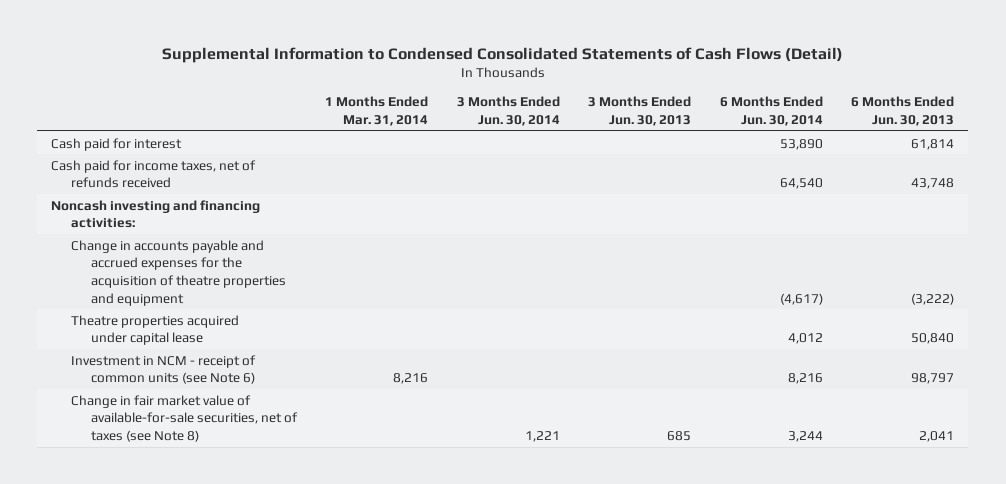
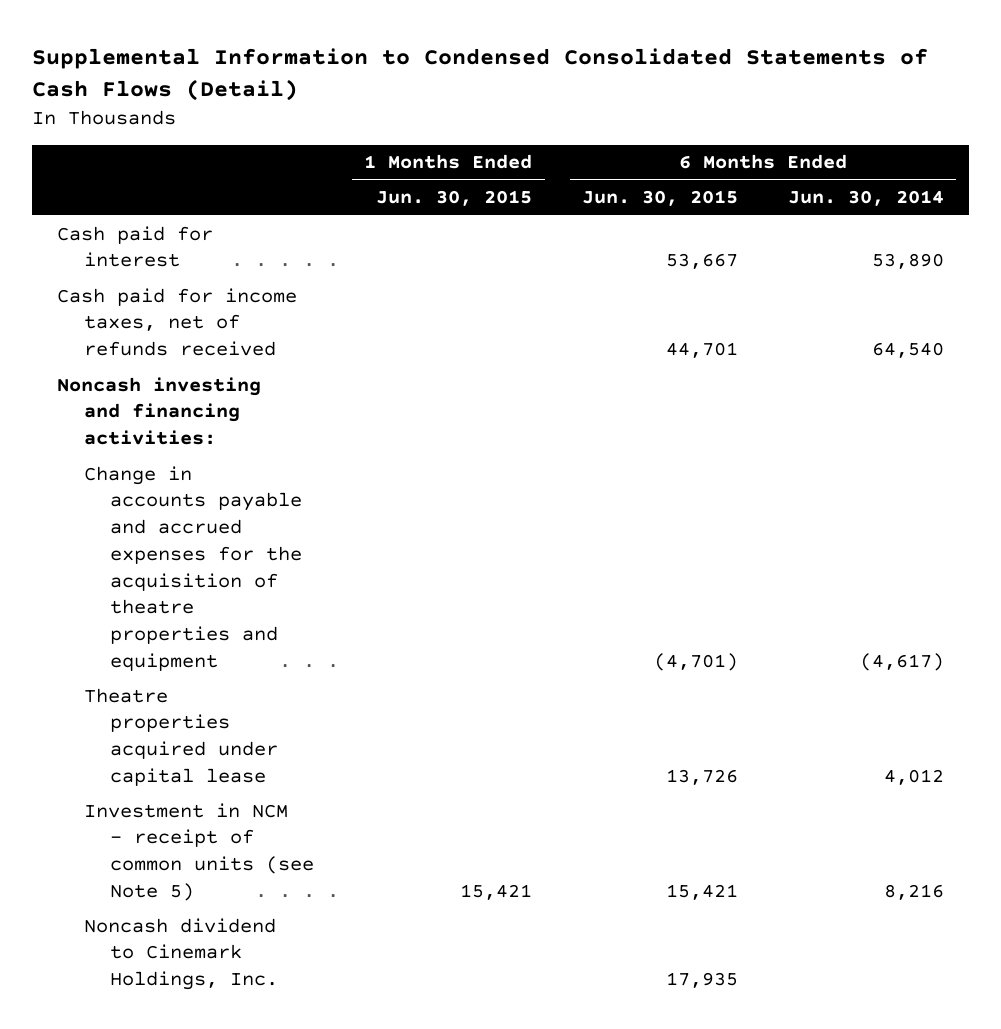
- | 1 Months Ended Mar. 31, 2014 | 3 Months Ended Jun. 30, 2014 | 3 Months Ended Jun. 30, 2013 | 6 Months Ended Jun. 30, 2014 | 6 Months Ended Jun. 30, 2013
+ | 1 Months Ended Jun. 30, 2015 | 6 Months Ended Jun. 30, 2015 | 6 Months Ended Jun. 30, 2014
- Investment in NCM - receipt of common units (see Note 6) | 8,216 | | | 8,216 | 98,797
- Change in fair market value of available-for-sale securities, net of taxes (see Note 8) | | 1,221 | 685 | 3,244 | 2,041
+ Investment in NCM - receipt of common units (see Note 5) | 15,421 | 15,421 | 8,216
+ Noncash dividend to Cinemark Holdings, Inc. | | 17,935 |

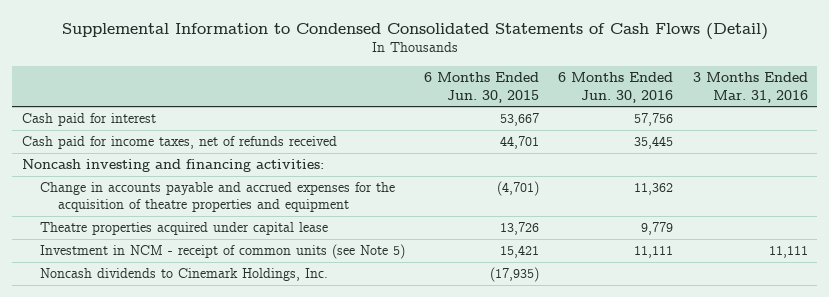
- | 1 Months Ended Jun. 30, 2015 | 6 Months Ended Jun. 30, 2015 | 6 Months Ended Jun. 30, 2014
+ | 6 Months Ended Jun. 30, 2015 | 6 Months Ended Jun. 30, 2016 | 3 Months Ended Mar. 31, 2016
- Noncash dividend to Cinemark Holdings, Inc. | | 17,935 |
+ Noncash dividends to Cinemark Holdings, Inc. | (17,935) | |

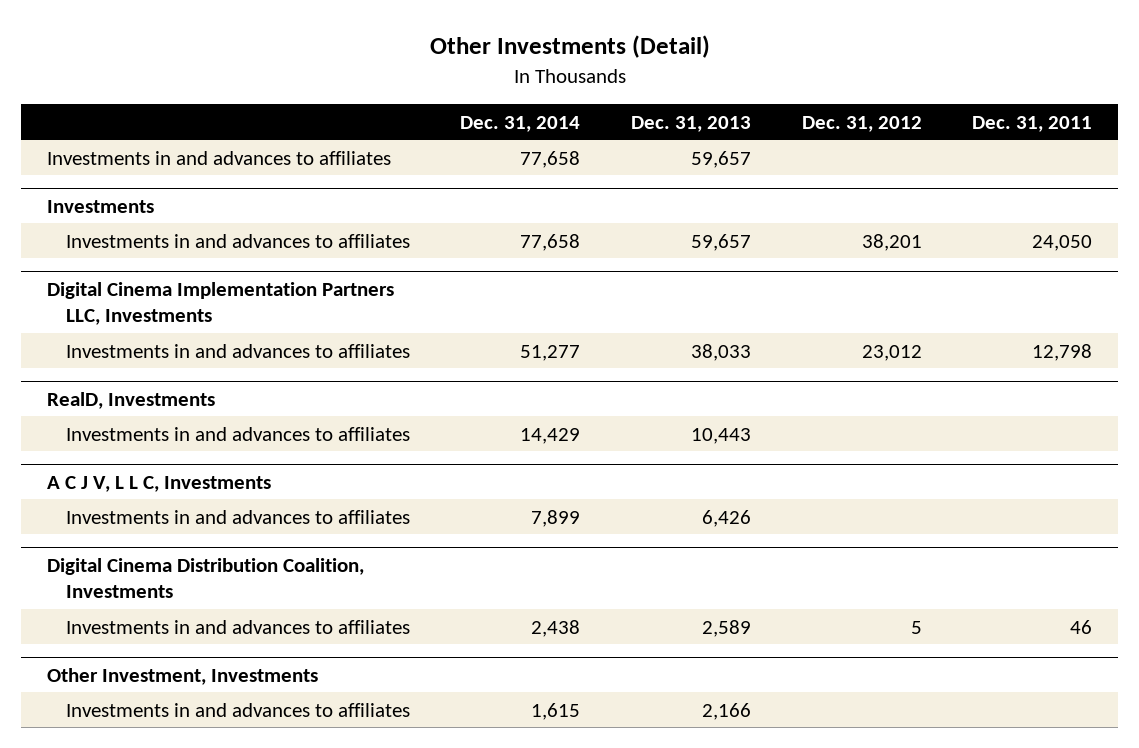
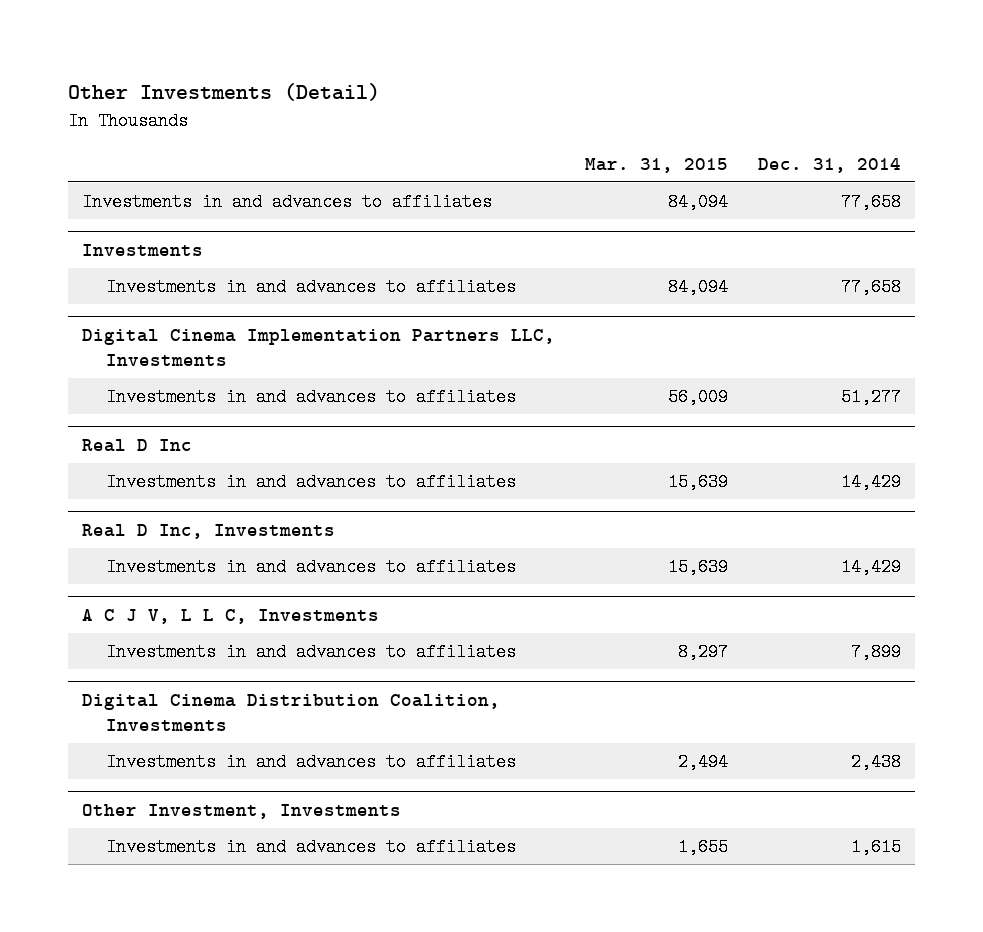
- | Dec. 31, 2014 | Dec. 31, 2013 | Dec. 31, 2012 | Dec. 31, 2011
+ | Mar. 31, 2015 | Dec. 31, 2014
- RealD, Investments
+ Real D Inc
+ Real D Inc, Investments
+ Investments in and advances to affiliates | 15,639 | 14,429

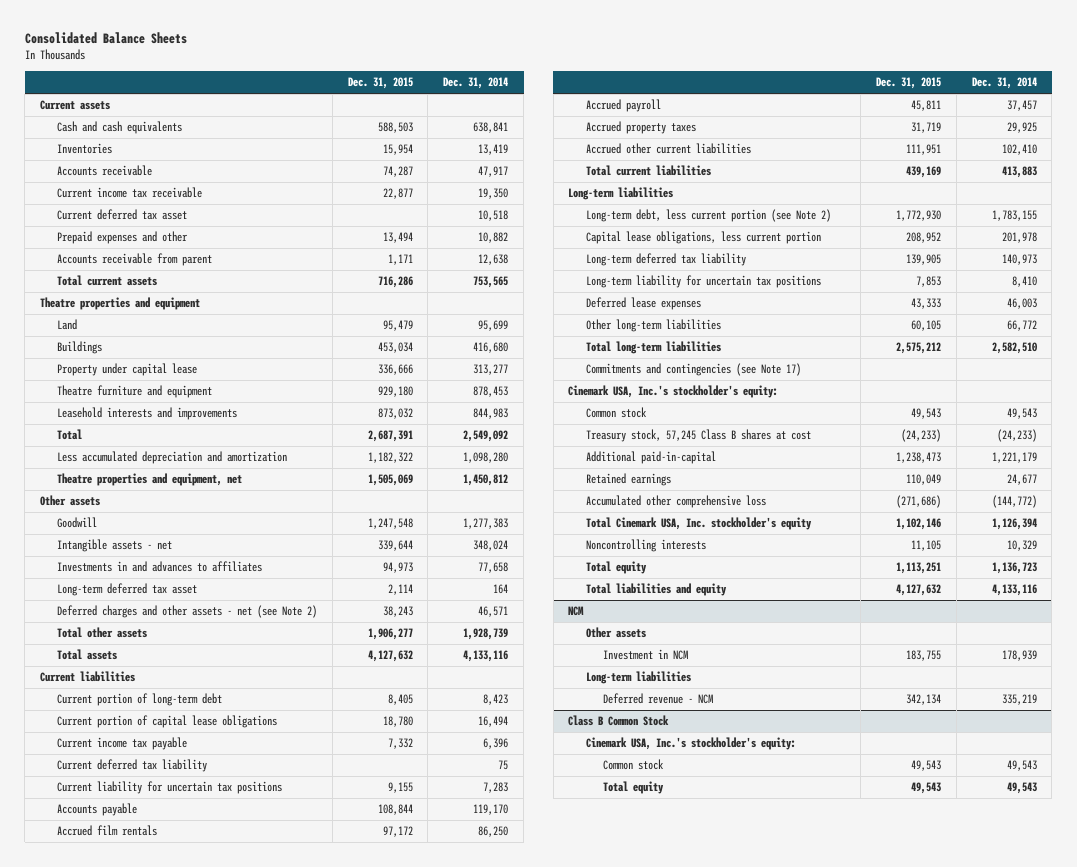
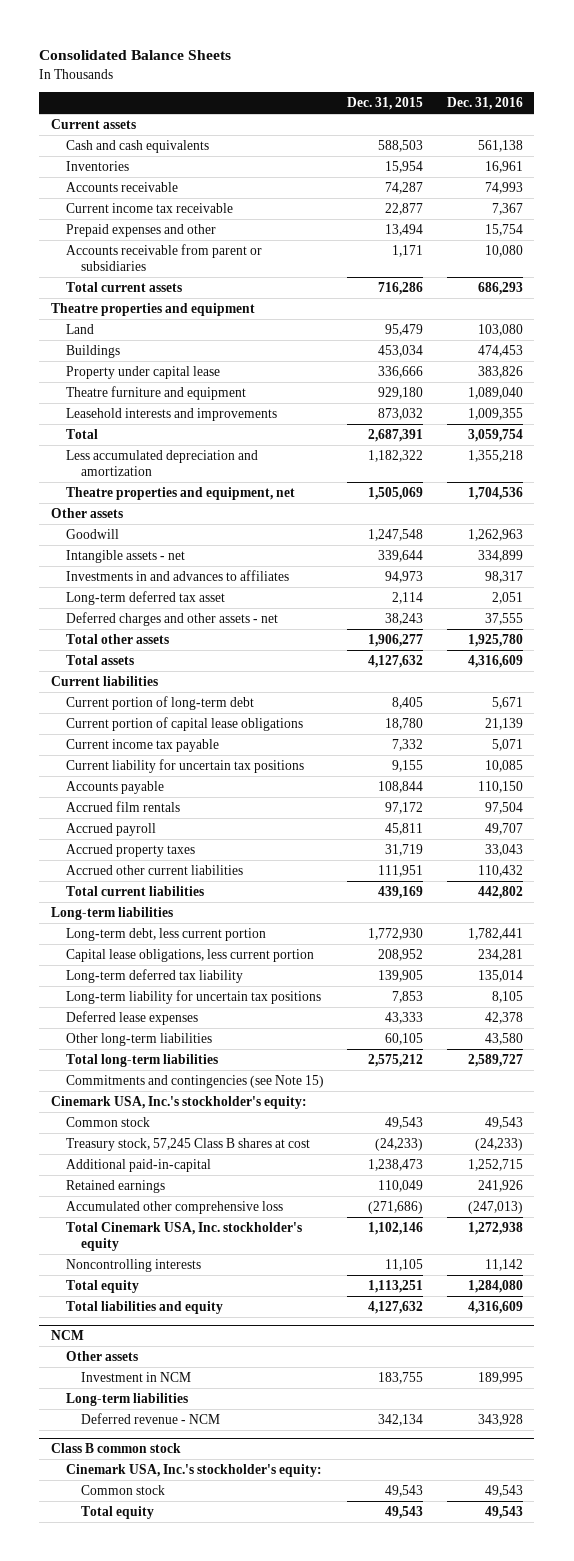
- | Dec. 31, 2015 | Dec. 31, 2014
+ | Dec. 31, 2015 | Dec. 31, 2016
- Current deferred tax asset | | 10,518
- Accounts receivable from parent | 1,171 | 12,638
+ Accounts receivable from parent or subsidiaries | 1,171 | 10,080
- Deferred charges and other assets - net (see Note 2) | 38,243 | 46,571
+ Deferred charges and other assets - net | 38,243 | 37,555
- Current deferred tax liability | | 75
- Long-term debt, less current portion (see Note 2) | 1,772,930 | 1,783,155
+ Long-term debt, less current portion | 1,772,930 | 1,782,441
- Commitments and contingencies (see Note 17)
+ Commitments and contingencies (see Note 15)
- Class B Common Stock
+ Class B common stock

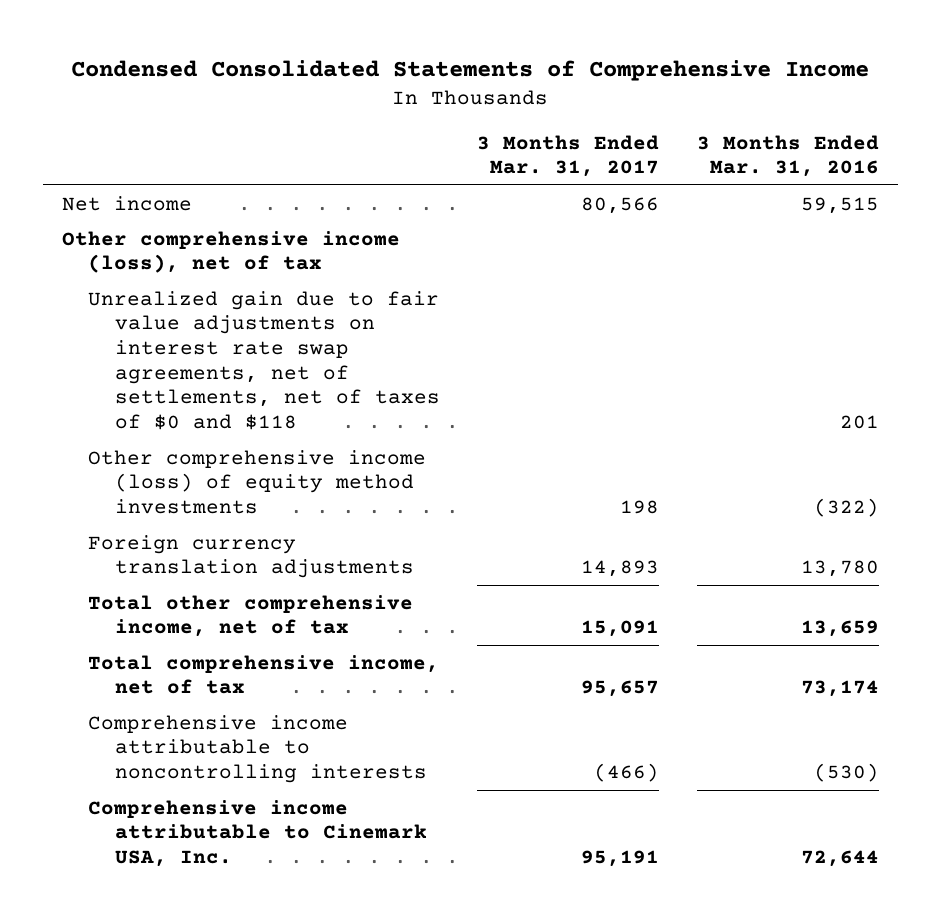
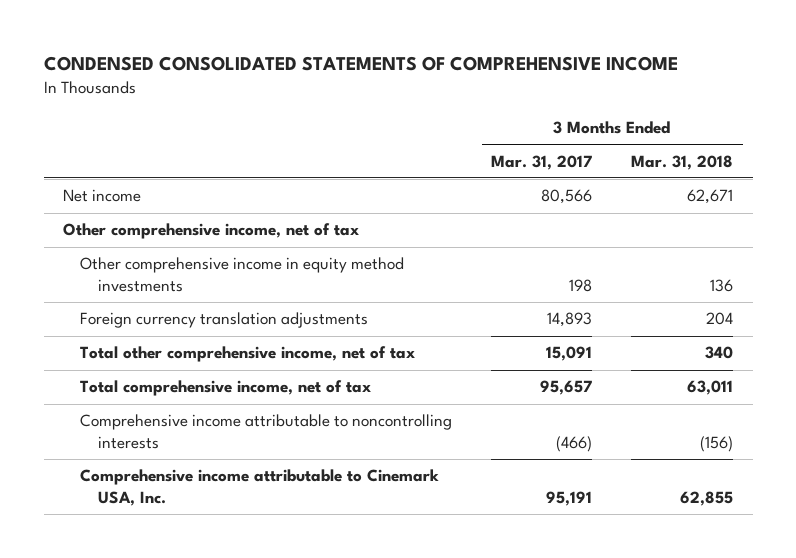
- Condensed Consolidated Statements of Comprehensive Income
+ CONDENSED CONSOLIDATED STATEMENTS OF COMPREHENSIVE INCOME
- | 3 Months Ended Mar. 31, 2017 | 3 Months Ended Mar. 31, 2016
+ | 3 Months Ended Mar. 31, 2017 | 3 Months Ended Mar. 31, 2018
- Other comprehensive income (loss), net of tax
- Unrealized gain due to fair value adjustments on interest rate swap agreements, net of settlements, net of taxes of $0 and $118 | | 201
- Other comprehensive income (loss) of equity method investments | 198 | (322)
+ Other comprehensive income, net of tax
+ Other comprehensive income in equity method investments | 198 | 136

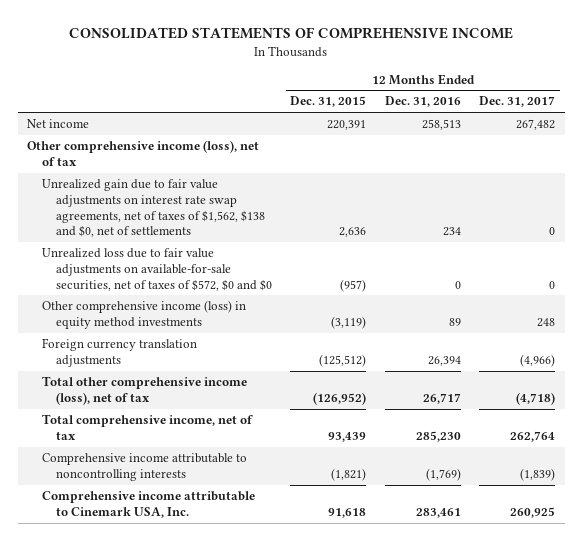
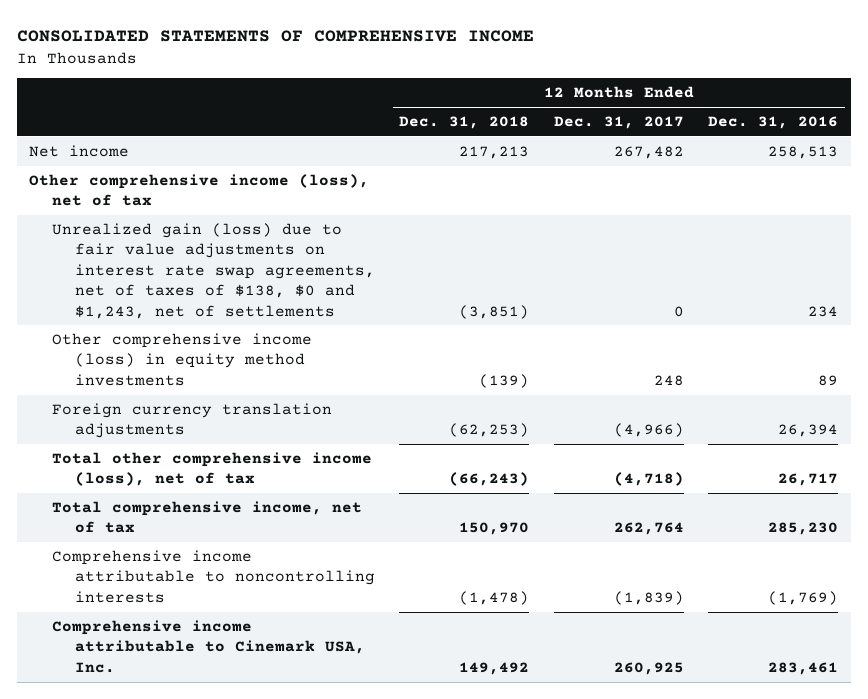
- | 12 Months Ended Dec. 31, 2015 | 12 Months Ended Dec. 31, 2016 | 12 Months Ended Dec. 31, 2017
+ | 12 Months Ended Dec. 31, 2018 | 12 Months Ended Dec. 31, 2017 | 12 Months Ended Dec. 31, 2016
- Unrealized gain due to fair value adjustments on interest rate swap agreements, net of taxes of $1,562, $138 and $0, net of settlements | 2,636 | 234 | 0
- Unrealized loss due to fair value adjustments on available-for-sale securities, net of taxes of $572, $0 and $0 | (957) | 0 | 0
+ Unrealized gain (loss) due to fair value adjustments on interest rate swap agreements, net of taxes of $138, $0 and $1,243, net of settlements | (3,851) | 0 | 234

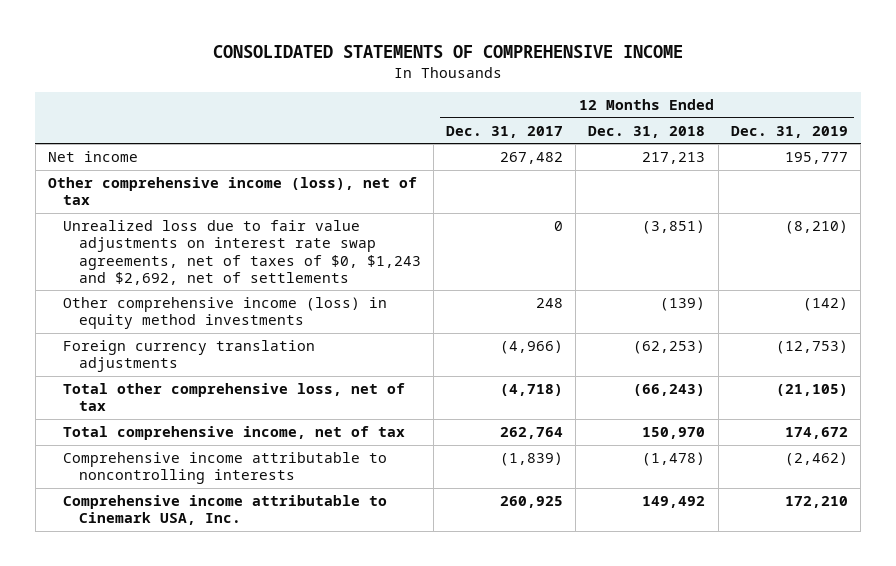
- | 12 Months Ended Dec. 31, 2018 | 12 Months Ended Dec. 31, 2017 | 12 Months Ended Dec. 31, 2016
+ | 12 Months Ended Dec. 31, 2017 | 12 Months Ended Dec. 31, 2018 | 12 Months Ended Dec. 31, 2019
- Unrealized gain (loss) due to fair value adjustments on interest rate swap agreements, net of taxes of $138, $0 and $1,243, net of settlements | (3,851) | 0 | 234
+ Unrealized loss due to fair value adjustments on interest rate swap agreements, net of taxes of $0, $1,243 and $2,692, net of settlements | 0 | (3,851) | (8,210)
- Total other comprehensive income (loss), net of tax | (66,243) | (4,718) | 26,717
+ Total other comprehensive loss, net of tax | (4,718) | (66,243) | (21,105)

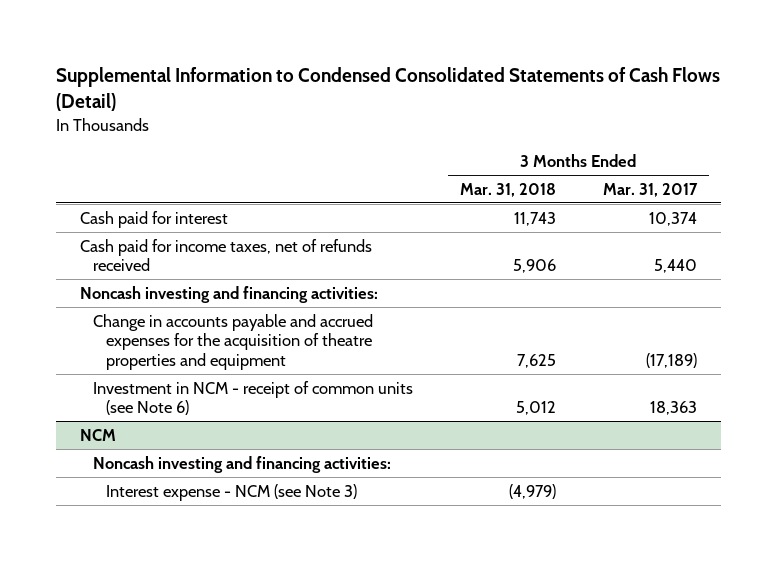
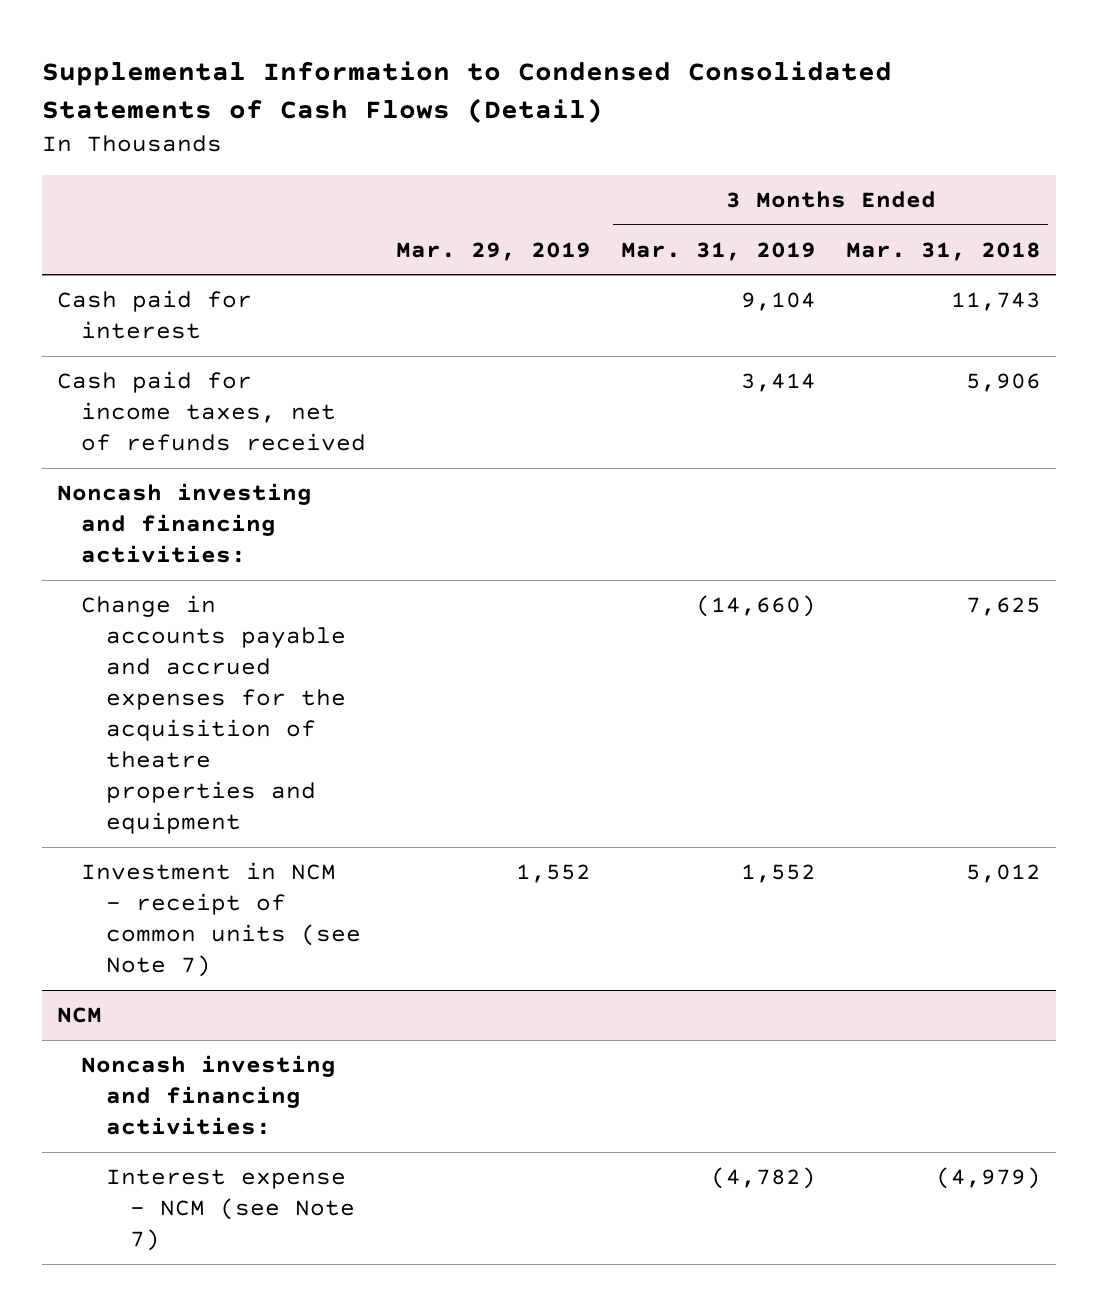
- | 3 Months Ended Mar. 31, 2018 | 3 Months Ended Mar. 31, 2017
+ | Mar. 29, 2019 | 3 Months Ended Mar. 31, 2019 | 3 Months Ended Mar. 31, 2018
- Investment in NCM - receipt of common units (see Note 6) | 5,012 | 18,363
+ Investment in NCM - receipt of common units (see Note 7) | 1,552 | 1,552 | 5,012
@ NCM
- Interest expense - NCM (see Note 3) | (4,979) |
+ Interest expense - NCM (see Note 7) | | (4,782) | (4,979)

